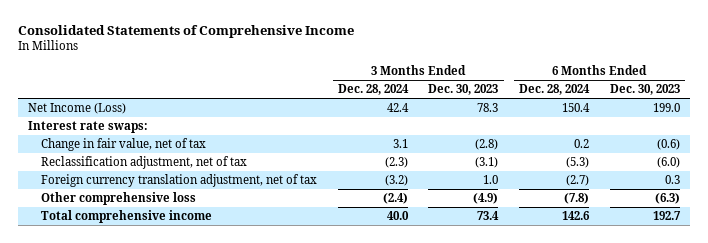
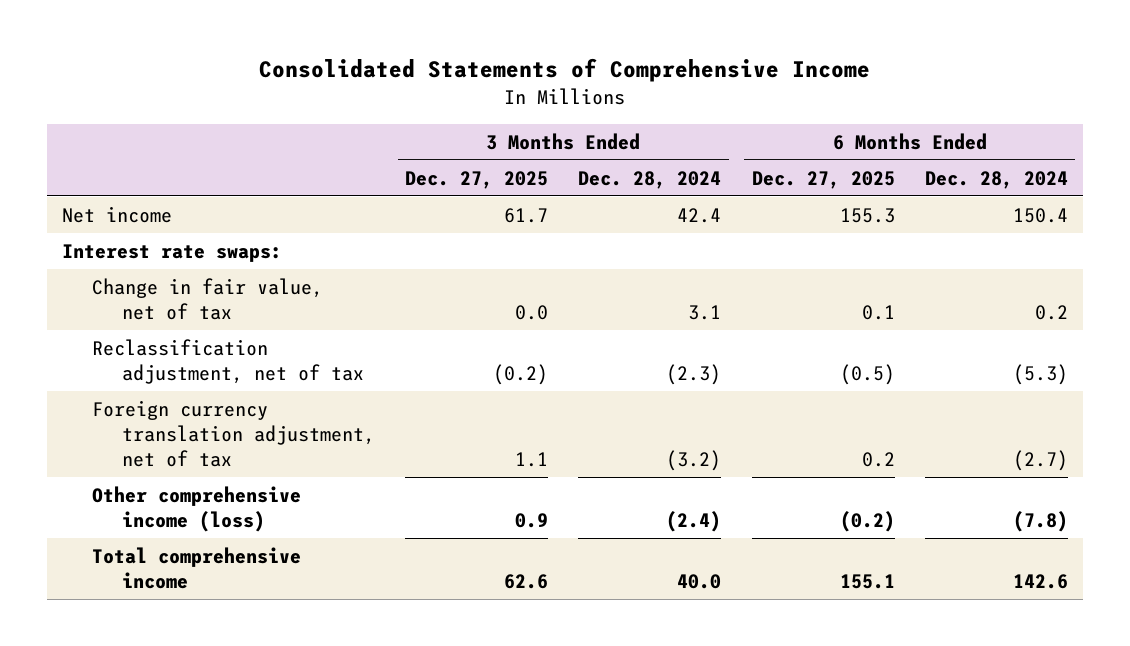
- | 3 Months Ended Dec. 28, 2024 | 3 Months Ended Dec. 30, 2023 | 6 Months Ended Dec. 28, 2024 | 6 Months Ended Dec. 30, 2023
+ | 3 Months Ended Dec. 27, 2025 | 3 Months Ended Dec. 28, 2024 | 6 Months Ended Dec. 27, 2025 | 6 Months Ended Dec. 28, 2024
- Net Income (Loss) | 42.4 | 78.3 | 150.4 | 199.0
+ Net income | 61.7 | 42.4 | 155.3 | 150.4
- Other comprehensive loss | (2.4) | (4.9) | (7.8) | (6.3)
+ Other comprehensive income (loss) | 0.9 | (2.4) | (0.2) | (7.8)

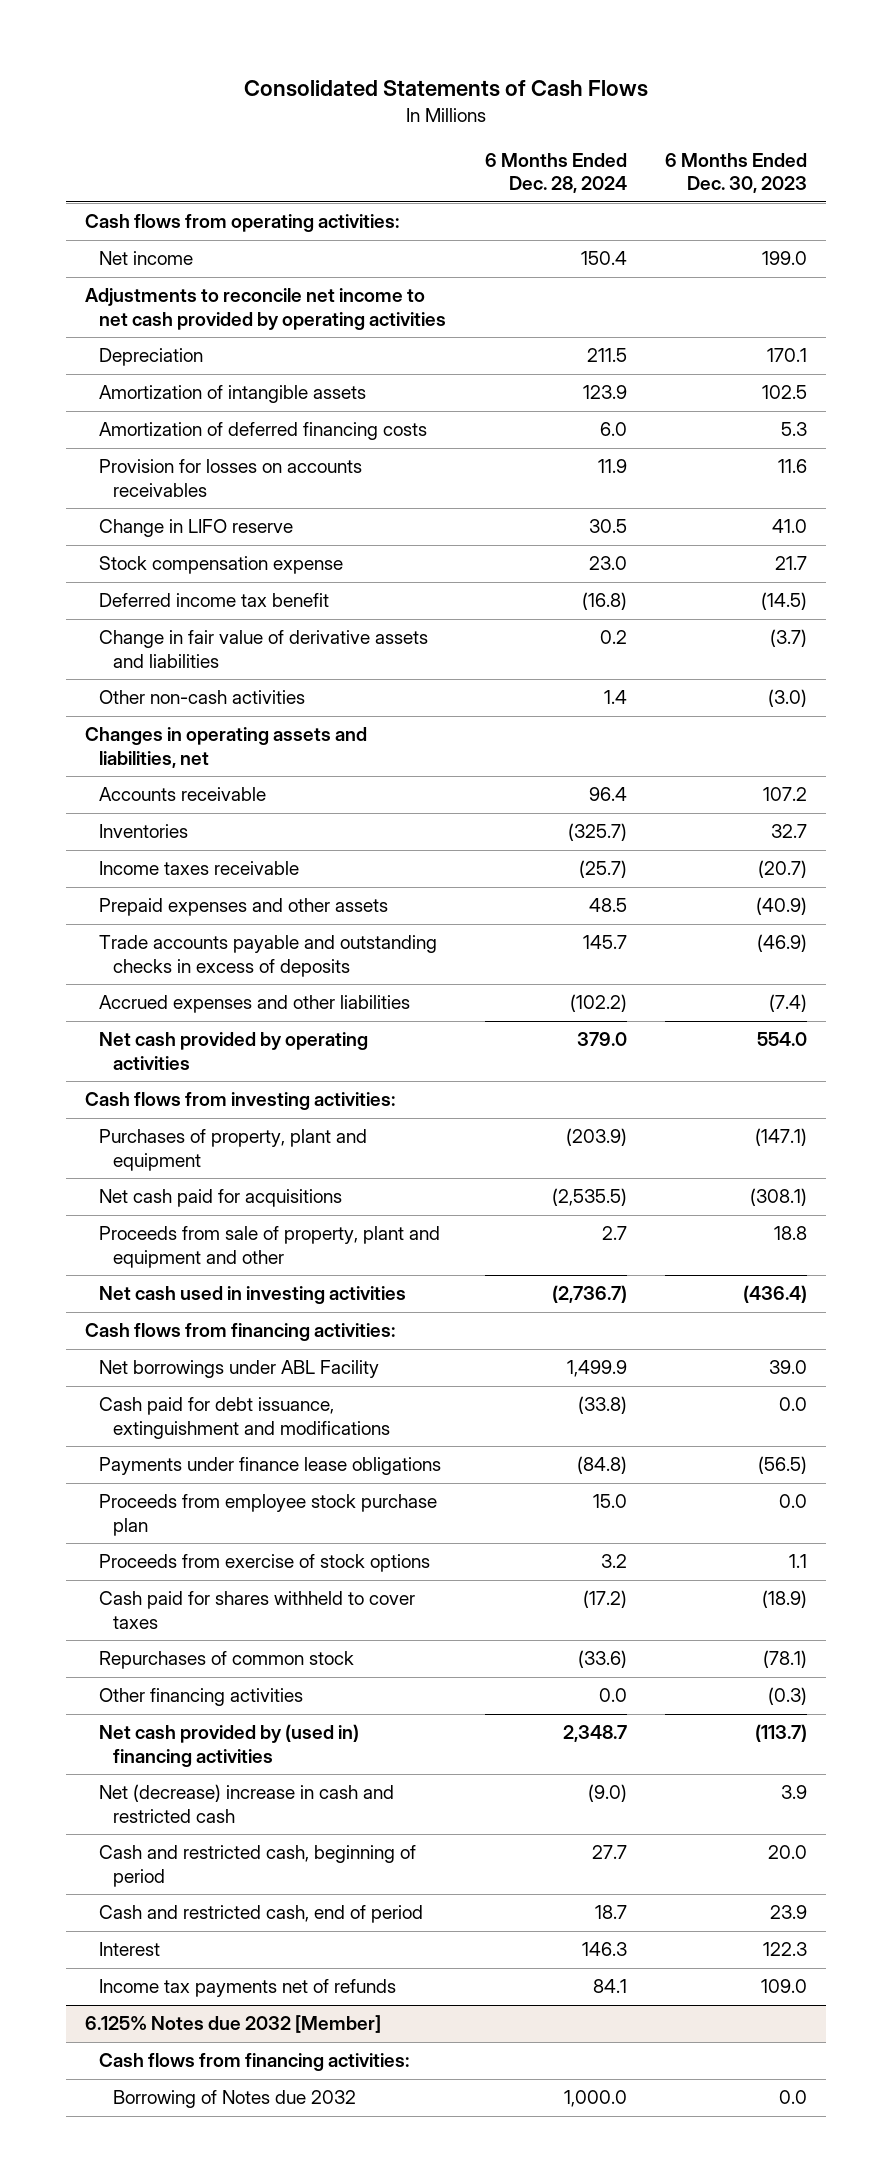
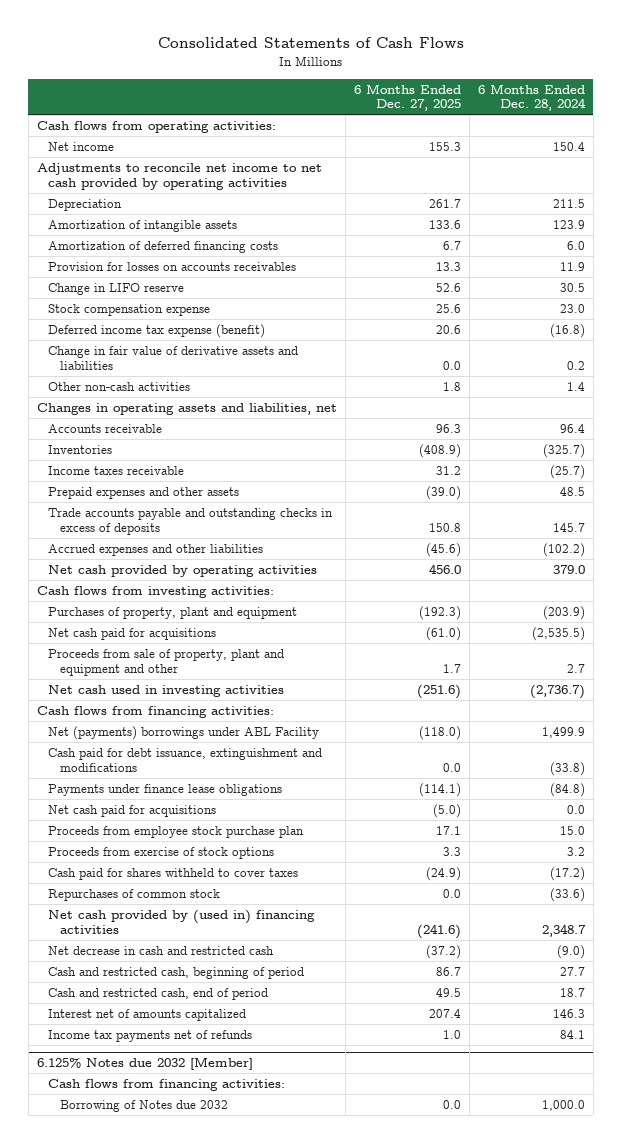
- | 6 Months Ended Dec. 28, 2024 | 6 Months Ended Dec. 30, 2023
+ | 6 Months Ended Dec. 27, 2025 | 6 Months Ended Dec. 28, 2024
- Deferred income tax benefit | (16.8) | (14.5)
+ Deferred income tax expense (benefit) | 20.6 | (16.8)
- Net borrowings under ABL Facility | 1,499.9 | 39.0
+ Net (payments) borrowings under ABL Facility | (118.0) | 1,499.9
+ Net cash paid for acquisitions | (5.0) | 0.0
- Other financing activities | 0.0 | (0.3)
- Net (decrease) increase in cash and restricted cash | (9.0) | 3.9
+ Net decrease in cash and restricted cash | (37.2) | (9.0)
- Interest | 146.3 | 122.3
+ Interest net of amounts capitalized | 207.4 | 146.3

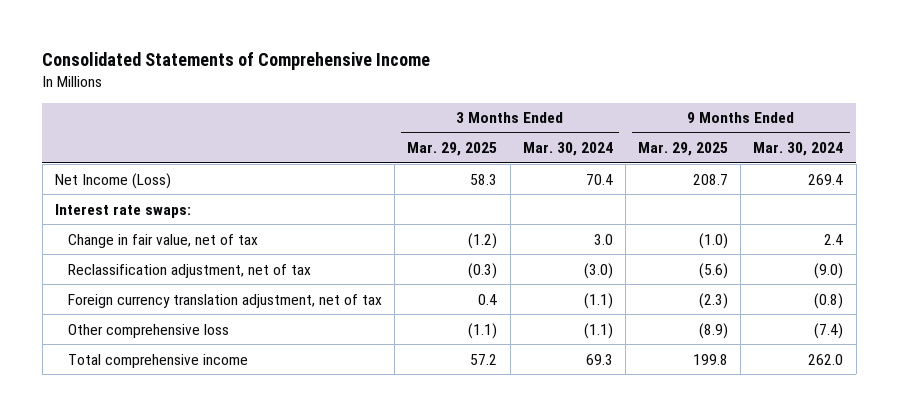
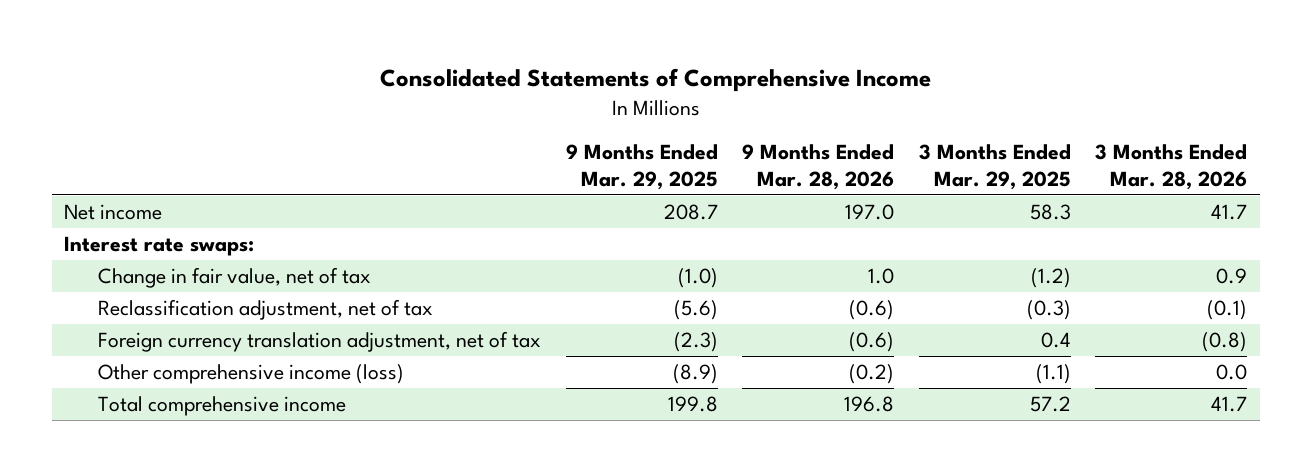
- | 3 Months Ended Mar. 29, 2025 | 3 Months Ended Mar. 30, 2024 | 9 Months Ended Mar. 29, 2025 | 9 Months Ended Mar. 30, 2024
+ | 9 Months Ended Mar. 29, 2025 | 9 Months Ended Mar. 28, 2026 | 3 Months Ended Mar. 29, 2025 | 3 Months Ended Mar. 28, 2026
- Net Income (Loss) | 58.3 | 70.4 | 208.7 | 269.4
+ Net income | 208.7 | 197.0 | 58.3 | 41.7
- Other comprehensive loss | (1.1) | (1.1) | (8.9) | (7.4)
+ Other comprehensive income (loss) | (8.9) | (0.2) | (1.1) | 0.0

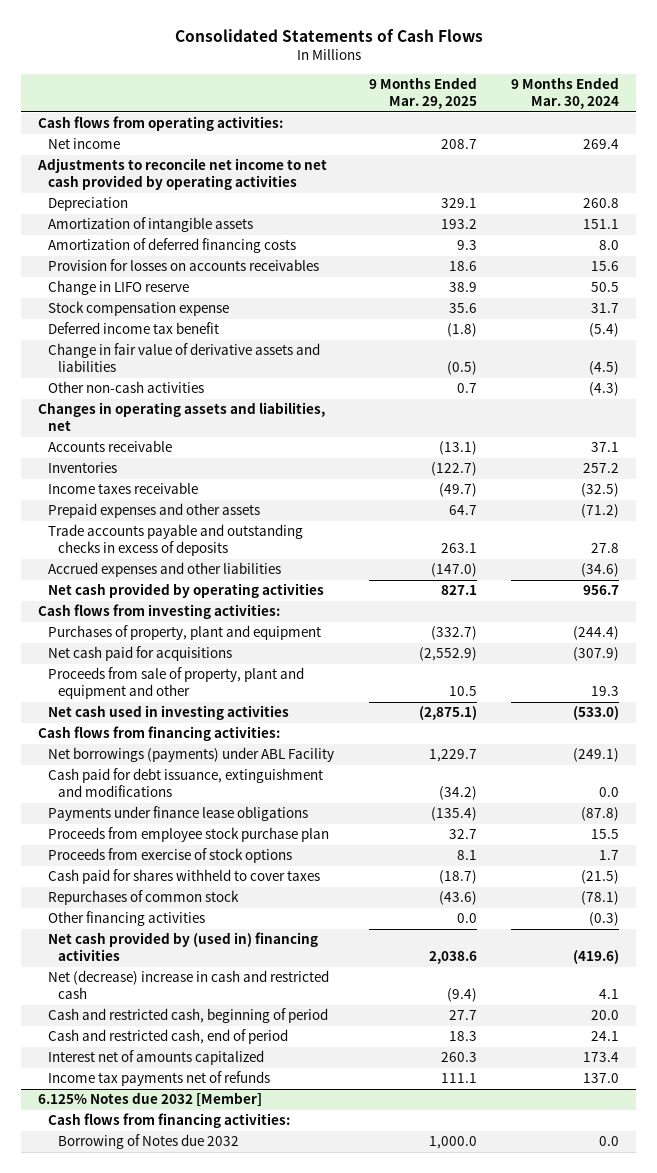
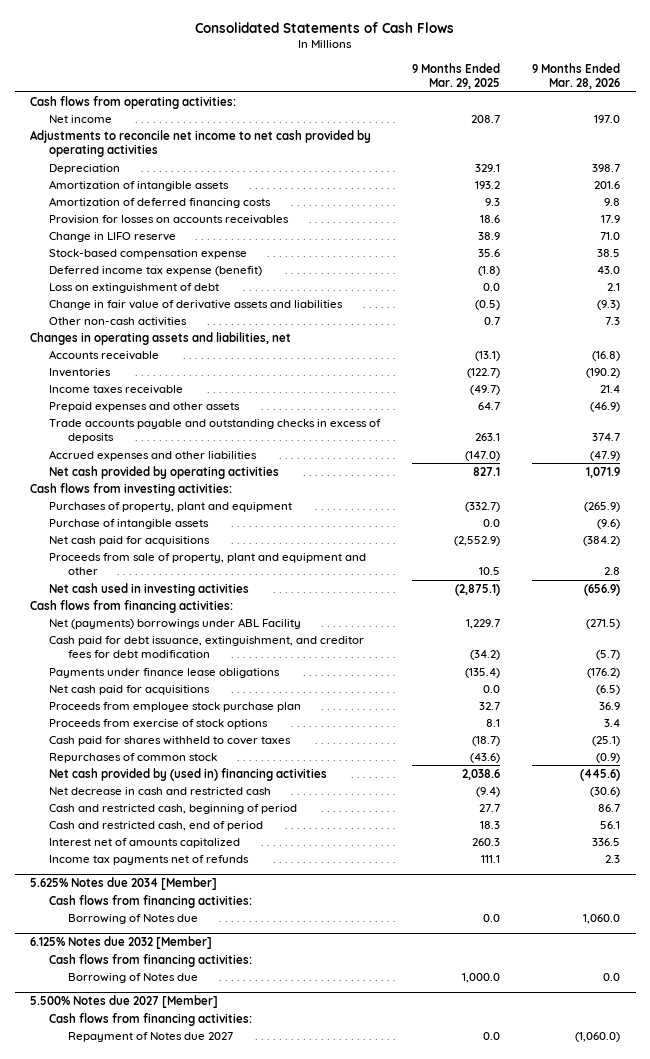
- | 9 Months Ended Mar. 29, 2025 | 9 Months Ended Mar. 30, 2024
+ | 9 Months Ended Mar. 29, 2025 | 9 Months Ended Mar. 28, 2026
- Stock compensation expense | 35.6 | 31.7
- Deferred income tax benefit | (1.8) | (5.4)
+ Stock-based compensation expense | 35.6 | 38.5
+ Deferred income tax expense (benefit) | (1.8) | 43.0
+ Loss on extinguishment of debt | 0.0 | 2.1
+ Purchase of intangible assets | 0.0 | (9.6)
- Net borrowings (payments) under ABL Facility | 1,229.7 | (249.1)
- Cash paid for debt issuance, extinguishment and modifications | (34.2) | 0.0
+ Net (payments) borrowings under ABL Facility | 1,229.7 | (271.5)
+ Cash paid for debt issuance, extinguishment, and creditor fees for debt modification | (34.2) | (5.7)
+ Net cash paid for acquisitions | 0.0 | (6.5)
- Other financing activities | 0.0 | (0.3)
- Net (decrease) increase in cash and restricted cash | (9.4) | 4.1
+ Net decrease in cash and restricted cash | (9.4) | (30.6)
+ 5.625% Notes due 2034 [Member]
+ Cash flows from financing activities:
+ Borrowing of Notes due | 0.0 | 1,060.0
@ 6.125% Notes due 2032 [Member]
- Borrowing of Notes due 2032 | 1,000.0 | 0.0
+ Borrowing of Notes due | 1,000.0 | 0.0
+ 5.500% Notes due 2027 [Member]
+ Cash flows from financing activities:
+ Repayment of Notes due 2027 | 0.0 | (1,060.0)

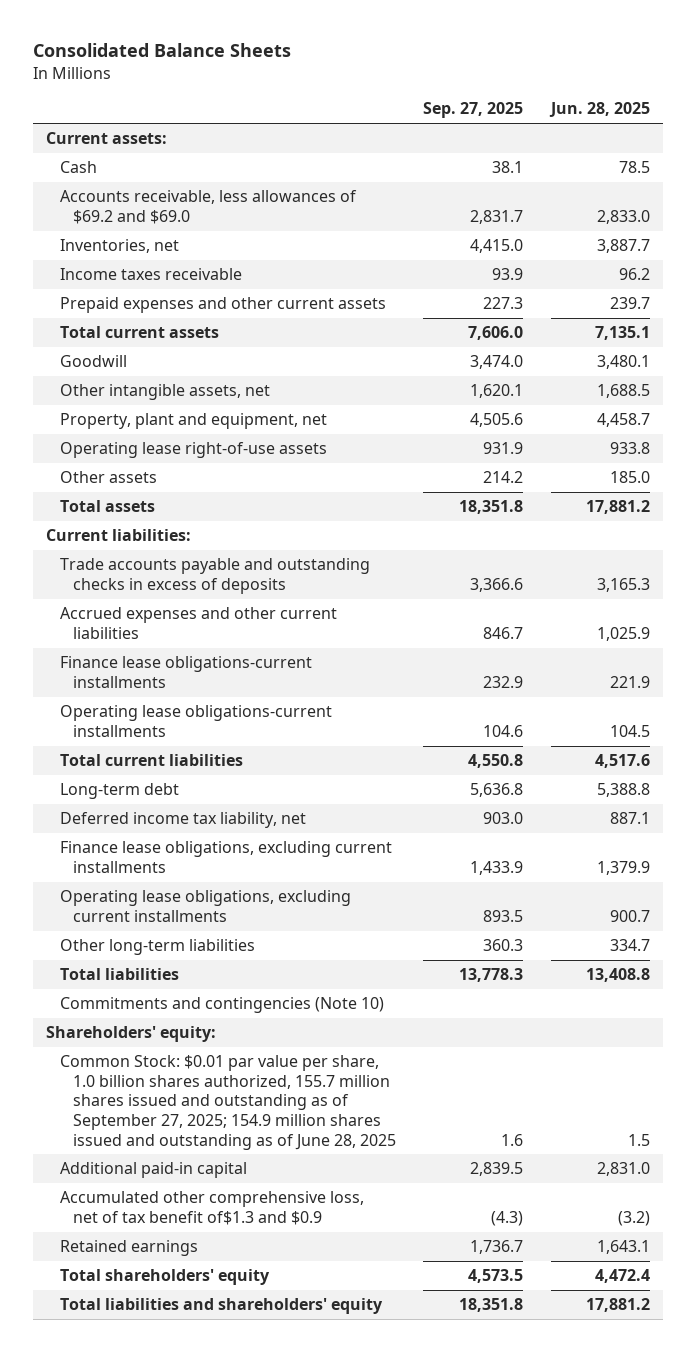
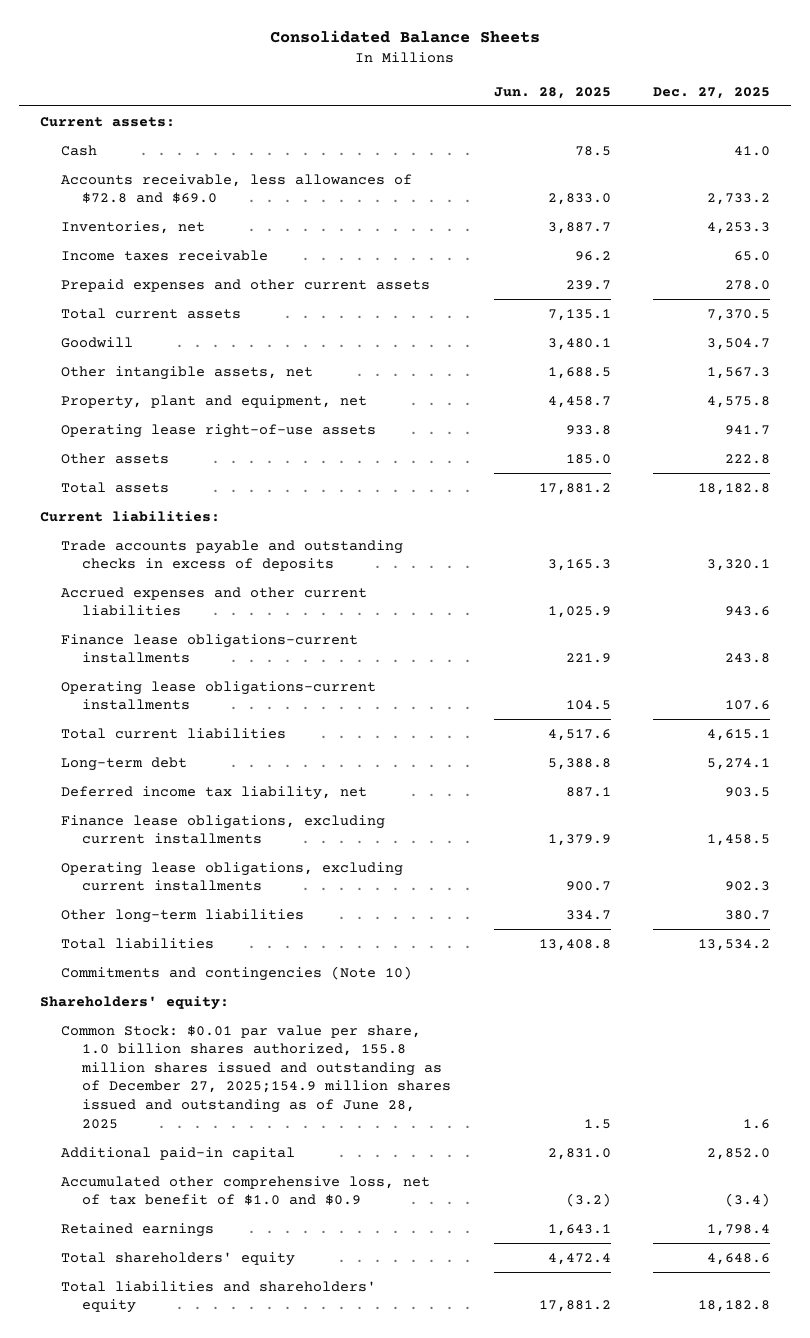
- | Sep. 27, 2025 | Jun. 28, 2025
+ | Jun. 28, 2025 | Dec. 27, 2025
- Accounts receivable, less allowances of $69.2 and $69.0 | 2,831.7 | 2,833.0
+ Accounts receivable, less allowances of $72.8 and $69.0 | 2,833.0 | 2,733.2
- Common Stock: $0.01 par value per share, 1.0 billion shares authorized, 155.7 million shares issued and outstanding as of September 27, 2025; 154.9 million shares issued and outstanding as of June 28, 2025 | 1.6 | 1.5
+ Common Stock: $0.01 par value per share, 1.0 billion shares authorized, 155.8 million shares issued and outstanding as of December 27, 2025;154.9 million shares issued and outstanding as of June 28, 2025 | 1.5 | 1.6
- Accumulated other comprehensive loss, net of tax benefit of$1.3 and $0.9 | (4.3) | (3.2)
+ Accumulated other comprehensive loss, net of tax benefit of $1.0 and $0.9 | (3.2) | (3.4)

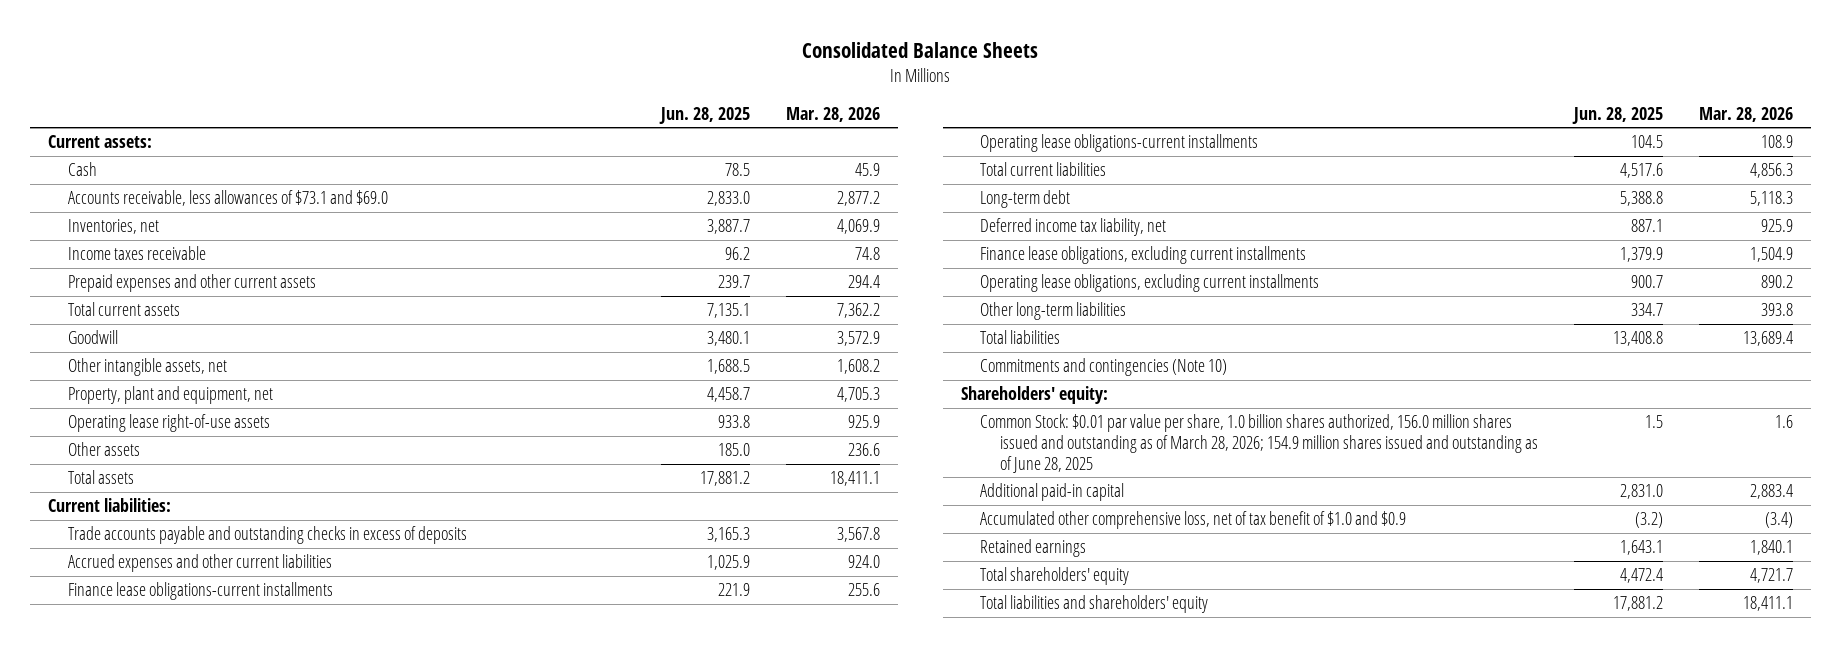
- | Jun. 28, 2025 | Dec. 27, 2025
+ | Jun. 28, 2025 | Mar. 28, 2026
- Accounts receivable, less allowances of $72.8 and $69.0 | 2,833.0 | 2,733.2
+ Accounts receivable, less allowances of $73.1 and $69.0 | 2,833.0 | 2,877.2
- Common Stock: $0.01 par value per share, 1.0 billion shares authorized, 155.8 million shares issued and outstanding as of December 27, 2025;154.9 million shares issued and outstanding as of June 28, 2025 | 1.5 | 1.6
+ Common Stock: $0.01 par value per share, 1.0 billion shares authorized, 156.0 million shares issued and outstanding as of March 28, 2026; 154.9 million shares issued and outstanding as of June 28, 2025 | 1.5 | 1.6

